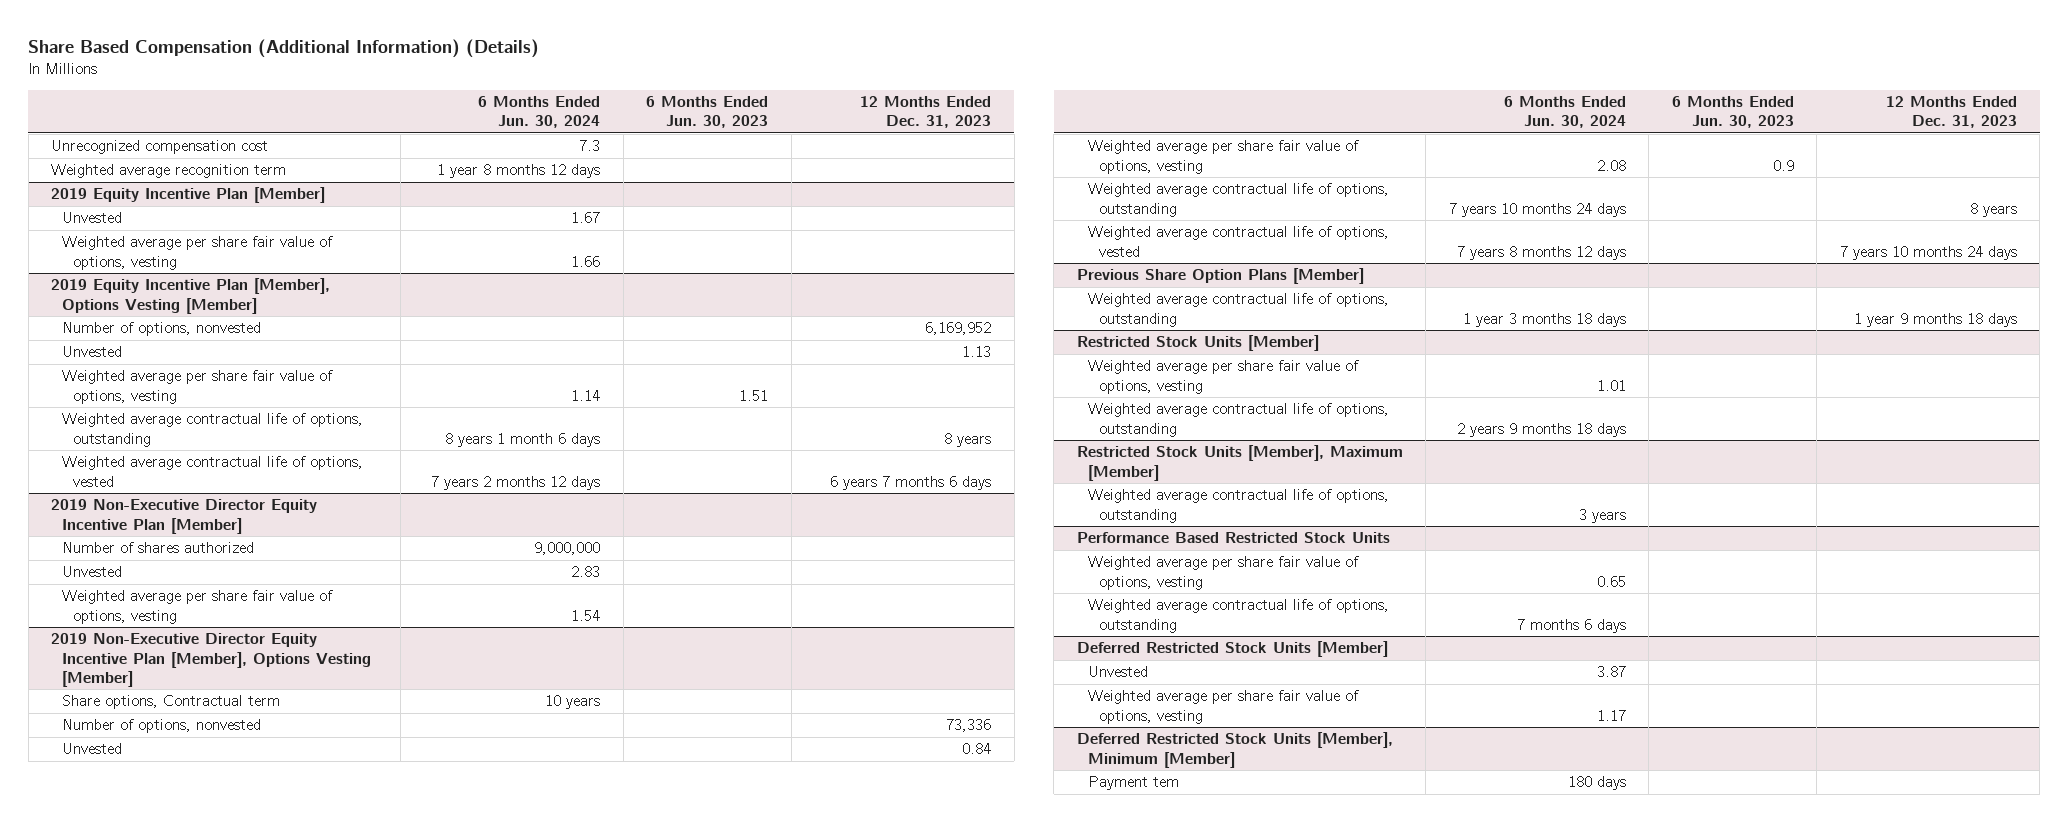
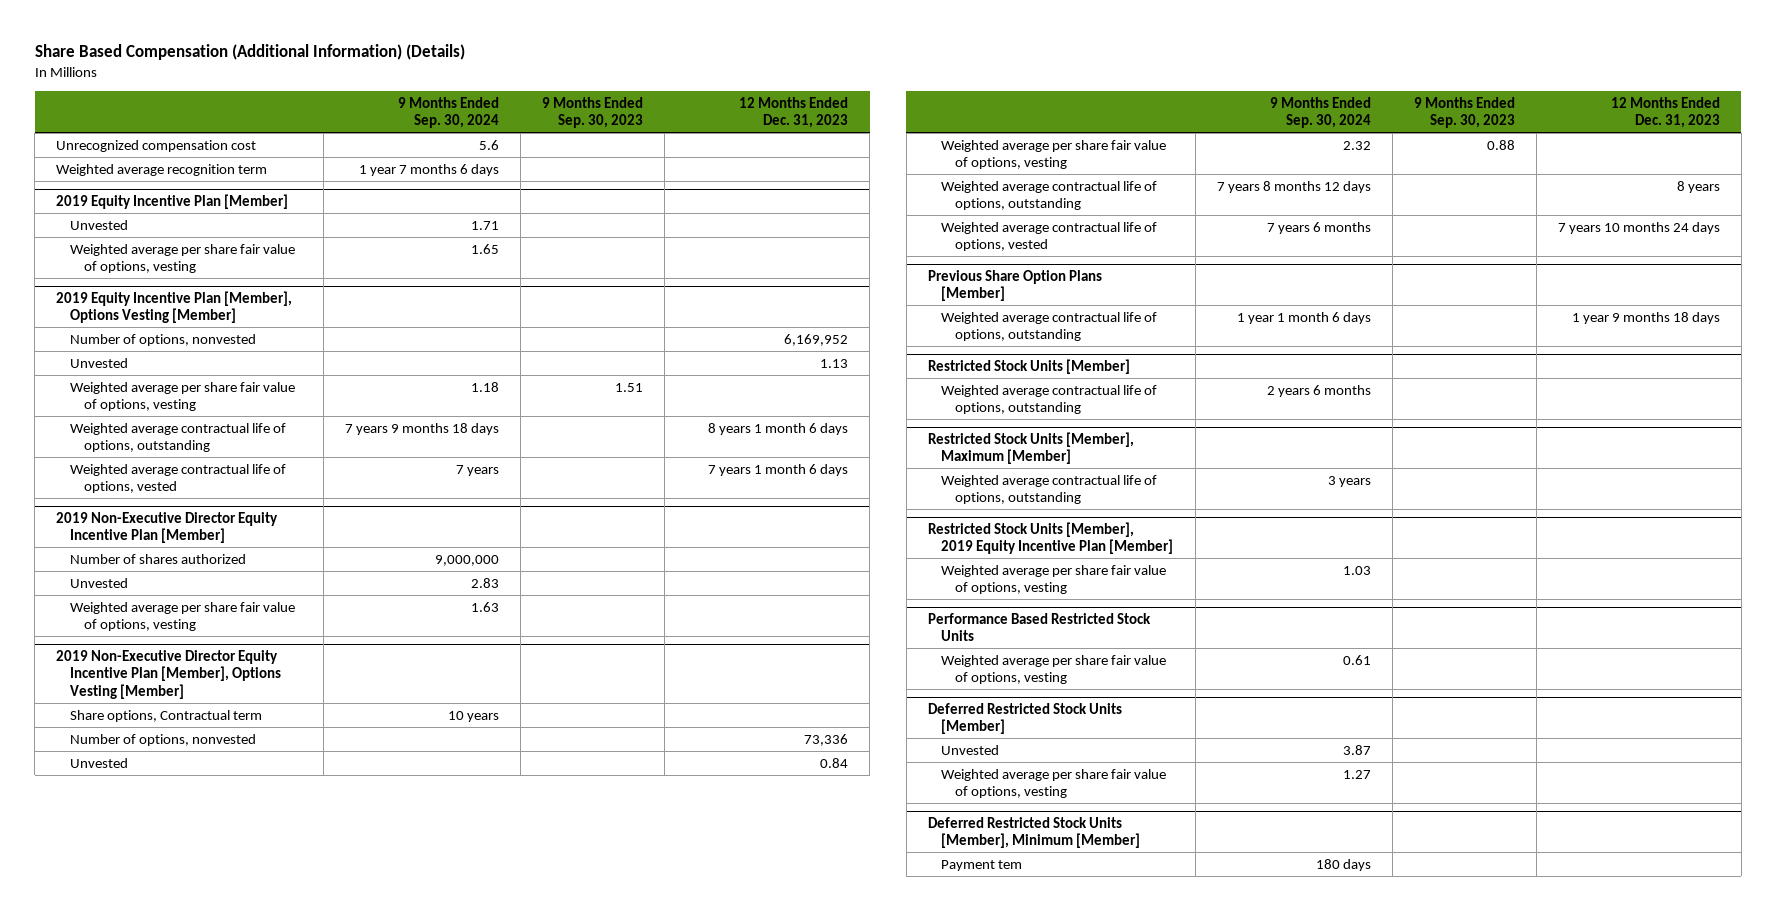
- | 6 Months Ended Jun. 30, 2024 | 6 Months Ended Jun. 30, 2023 | 12 Months Ended Dec. 31, 2023
+ | 9 Months Ended Sep. 30, 2024 | 9 Months Ended Sep. 30, 2023 | 12 Months Ended Dec. 31, 2023
@ 2019 Equity Incentive Plan [Member], Options Vesting [Member]
- Weighted average contractual life of options, outstanding | 8 years 1 month 6 days | | 8 years
- Weighted average contractual life of options, vested | 7 years 2 months 12 days | | 6 years 7 months 6 days
+ Weighted average contractual life of options, outstanding | 7 years 9 months 18 days | | 8 years 1 month 6 days
+ Weighted average contractual life of options, vested | 7 years | | 7 years 1 month 6 days
@ Restricted Stock Units [Member]
- Weighted average per share fair value of options, vesting | 1.01 | |
+ Restricted Stock Units [Member], 2019 Equity Incentive Plan [Member]
+ Weighted average per share fair value of options, vesting | 1.03 | |
@ Performance Based Restricted Stock Units
- Weighted average contractual life of options, outstanding | 7 months 6 days | |

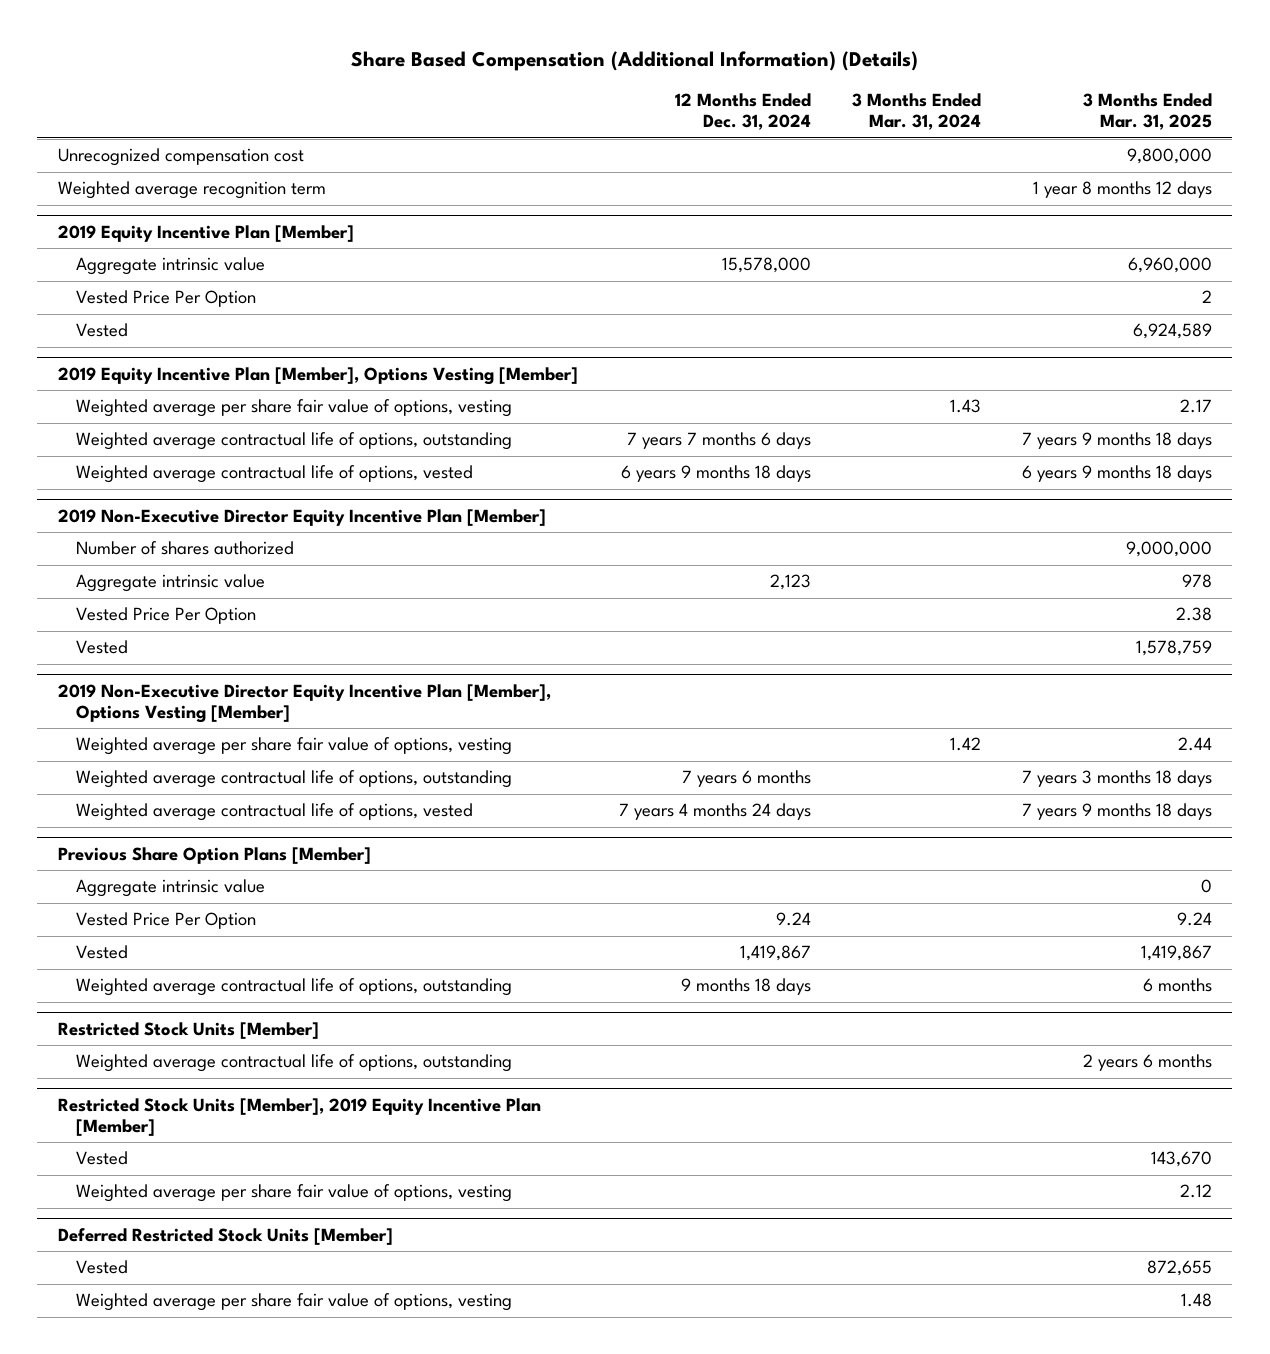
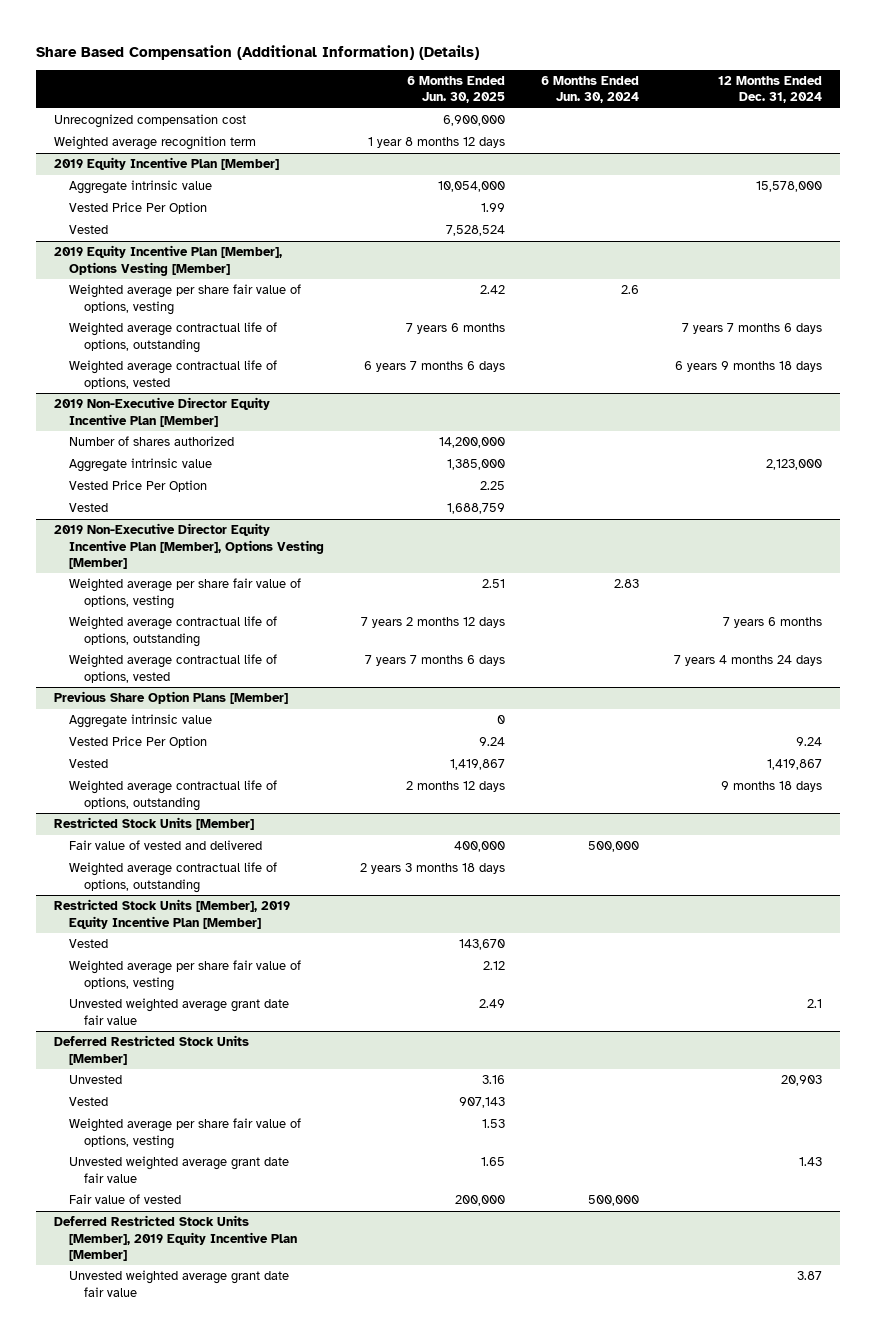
- | 12 Months Ended Dec. 31, 2024 | 3 Months Ended Mar. 31, 2024 | 3 Months Ended Mar. 31, 2025
+ | 6 Months Ended Jun. 30, 2025 | 6 Months Ended Jun. 30, 2024 | 12 Months Ended Dec. 31, 2024
@ 2019 Non-Executive Director Equity Incentive Plan [Member]
- Aggregate intrinsic value | 2,123 | | 978
+ Aggregate intrinsic value | 1,385,000 | | 2,123,000
@ Restricted Stock Units [Member]
+ Fair value of vested and delivered | 400,000 | 500,000 |
@ Restricted Stock Units [Member], 2019 Equity Incentive Plan [Member]
+ Unvested weighted average grant date fair value | 2.49 | | 2.1
@ Deferred Restricted Stock Units [Member]
+ Unvested | 3.16 | | 20,903
+ Unvested weighted average grant date fair value | 1.65 | | 1.43
+ Fair value of vested | 200,000 | 500,000 |
+ Deferred Restricted Stock Units [Member], 2019 Equity Incentive Plan [Member]
+ Unvested weighted average grant date fair value | | | 3.87

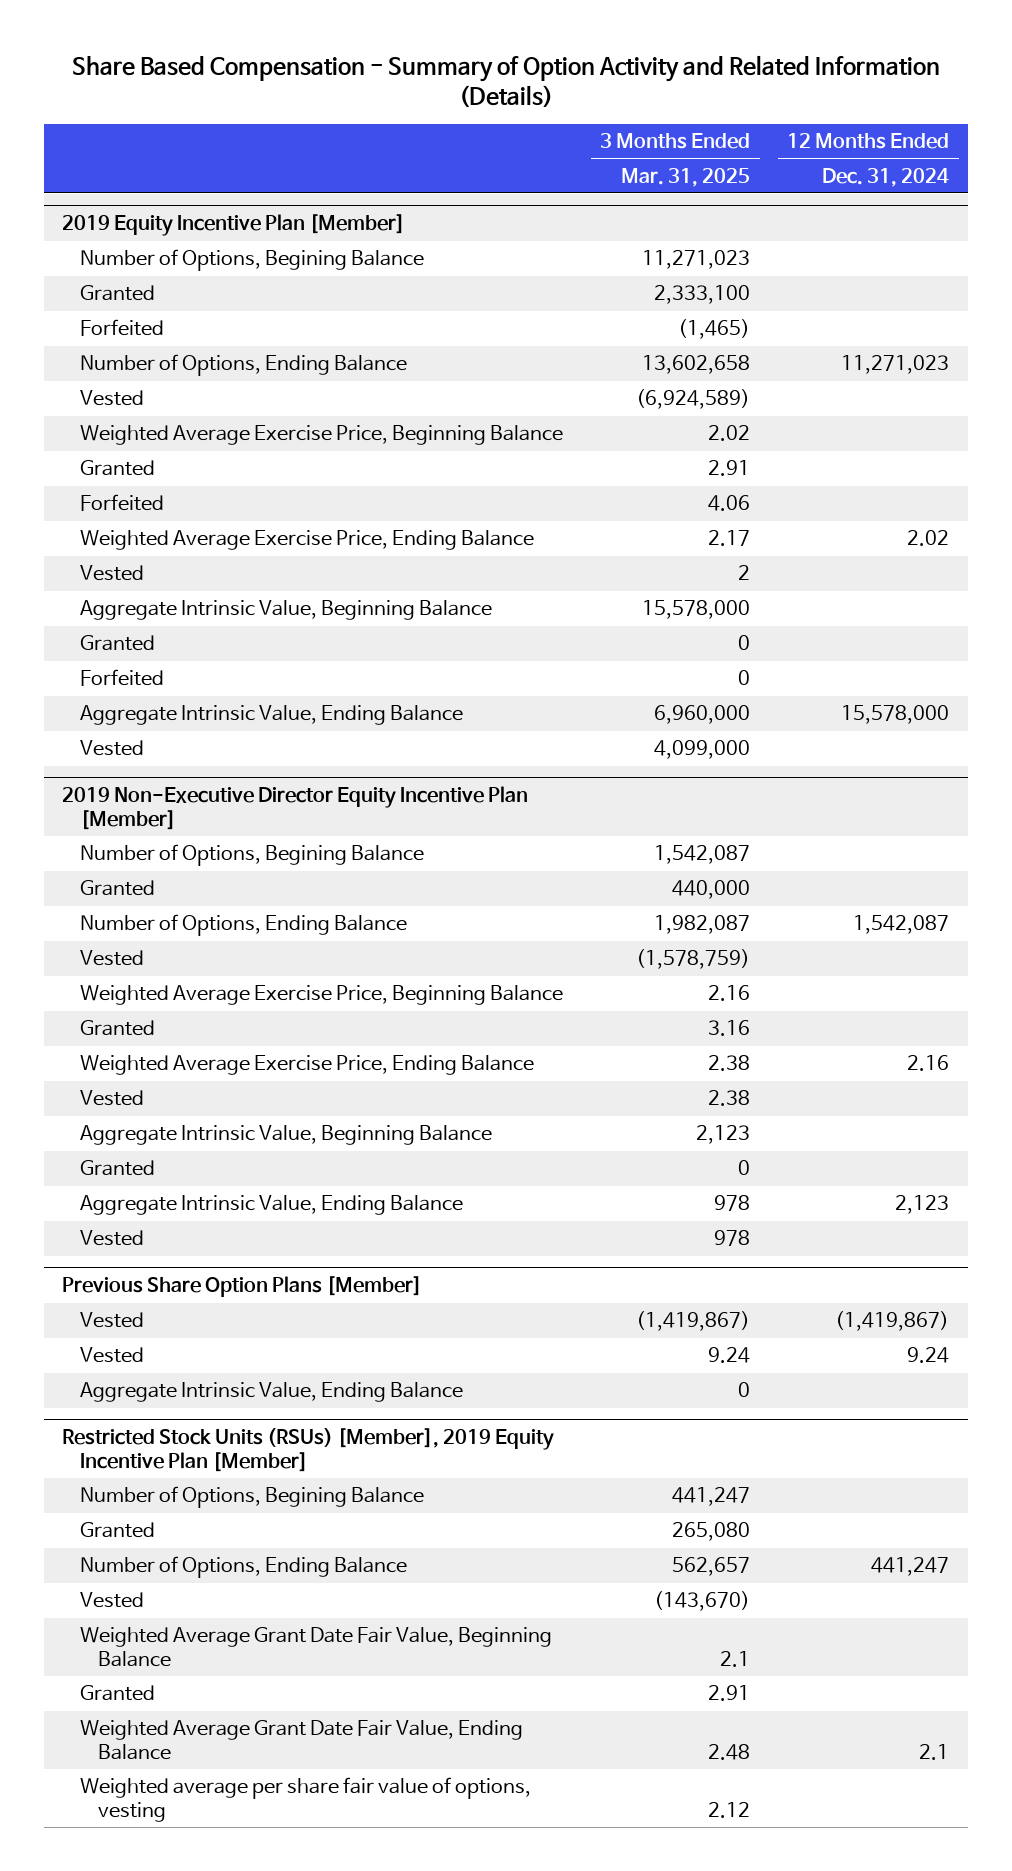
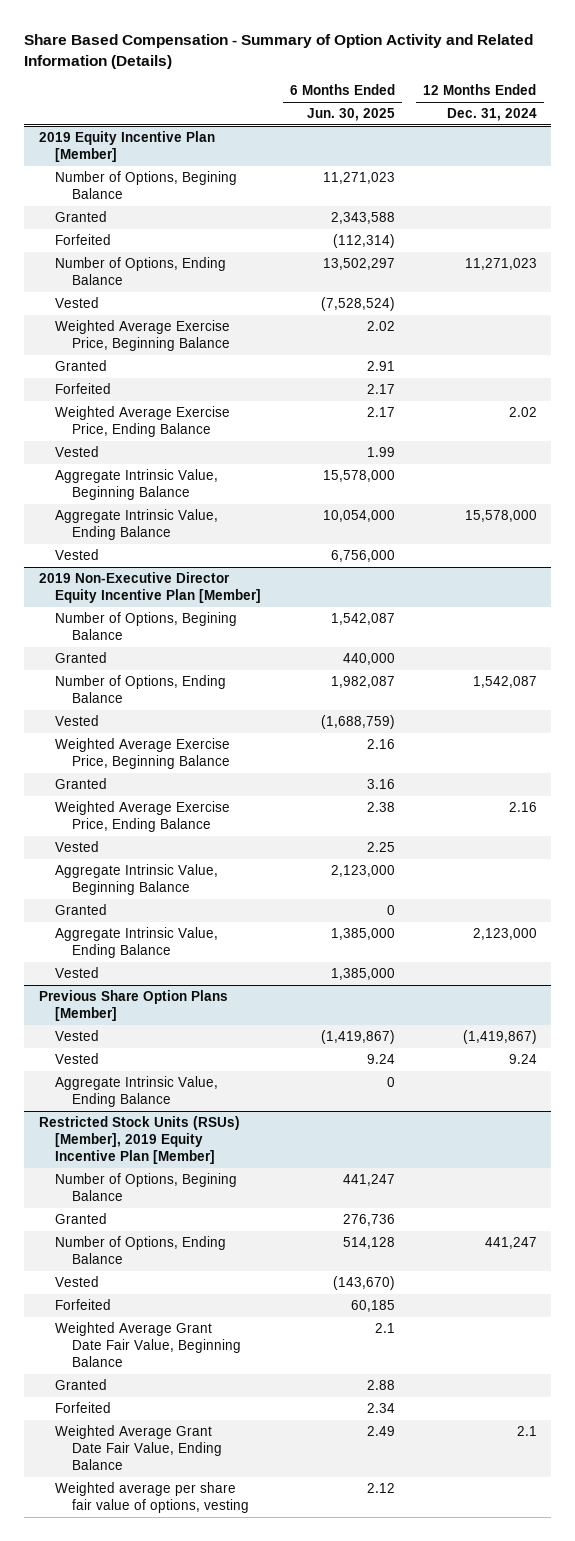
- | 3 Months Ended Mar. 31, 2025 | 12 Months Ended Dec. 31, 2024
+ | 6 Months Ended Jun. 30, 2025 | 12 Months Ended Dec. 31, 2024
@ 2019 Equity Incentive Plan [Member]
- Granted | 0 |
- Forfeited | 0 |
@ 2019 Non-Executive Director Equity Incentive Plan [Member]
- Aggregate Intrinsic Value, Ending Balance | 978 | 2,123
+ Aggregate Intrinsic Value, Ending Balance | 1,385,000 | 2,123,000
@ Restricted Stock Units (RSUs) [Member], 2019 Equity Incentive Plan [Member]
+ Forfeited | 60,185 |
+ Forfeited | 2.34 |

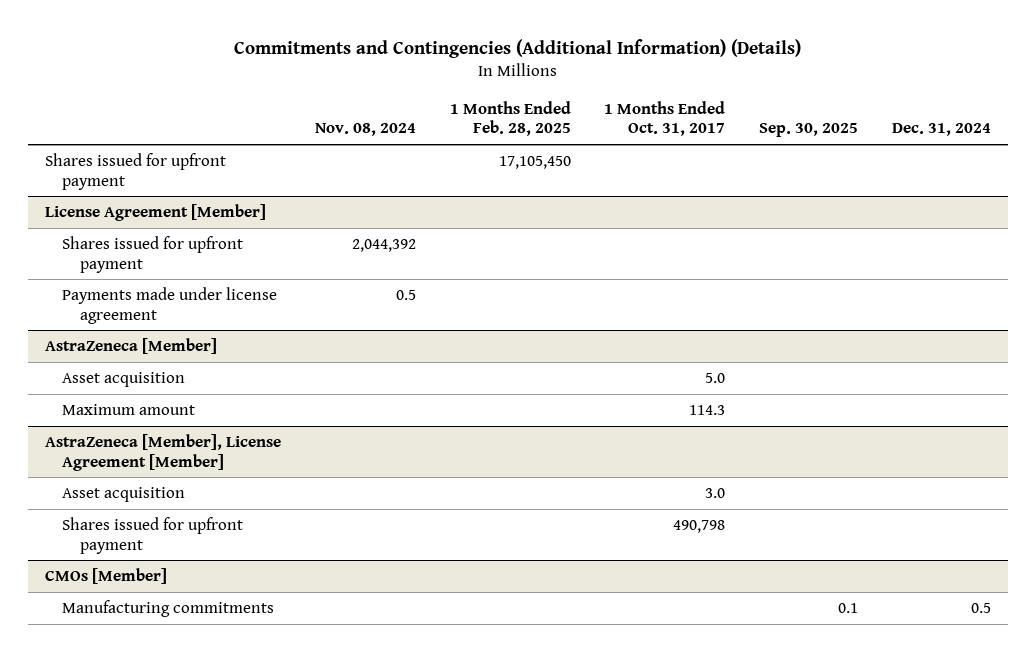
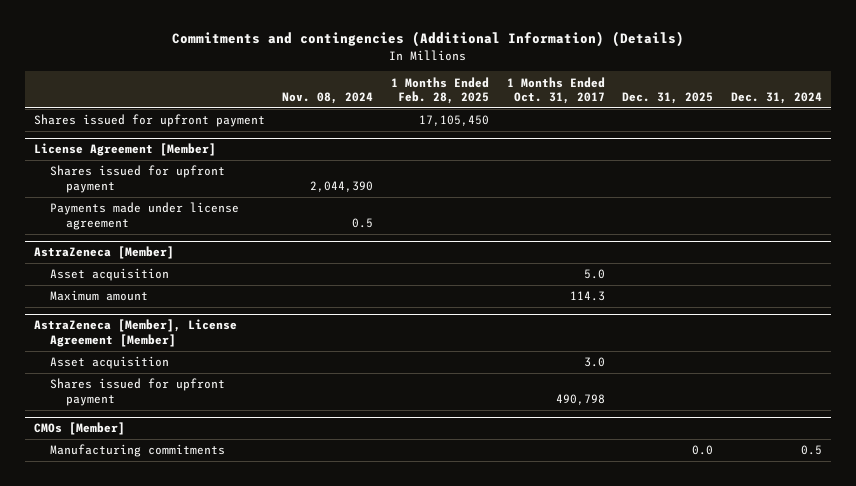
- Commitments and Contingencies (Additional Information) (Details)
+ Commitments and contingencies (Additional Information) (Details)
- | Nov. 08, 2024 | 1 Months Ended Feb. 28, 2025 | 1 Months Ended Oct. 31, 2017 | Sep. 30, 2025 | Dec. 31, 2024
+ | Nov. 08, 2024 | 1 Months Ended Feb. 28, 2025 | 1 Months Ended Oct. 31, 2017 | Dec. 31, 2025 | Dec. 31, 2024
@ License Agreement [Member]
- Shares issued for upfront payment | 2,044,392 | | | |
+ Shares issued for upfront payment | 2,044,390 | | | |

